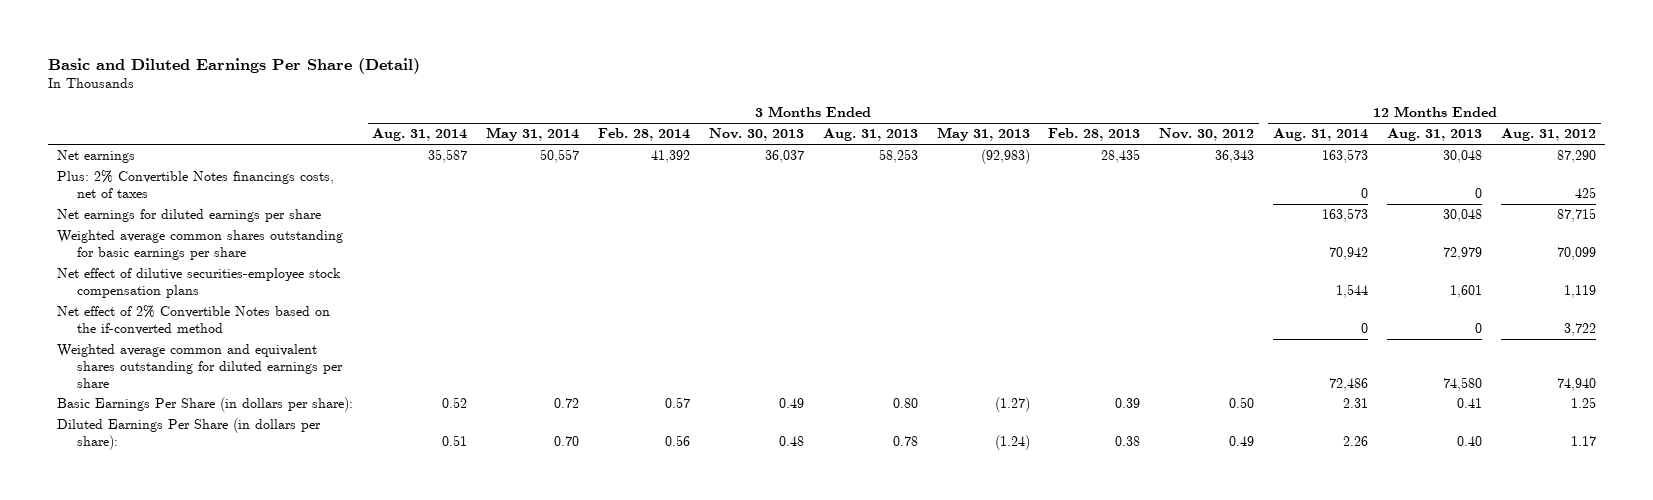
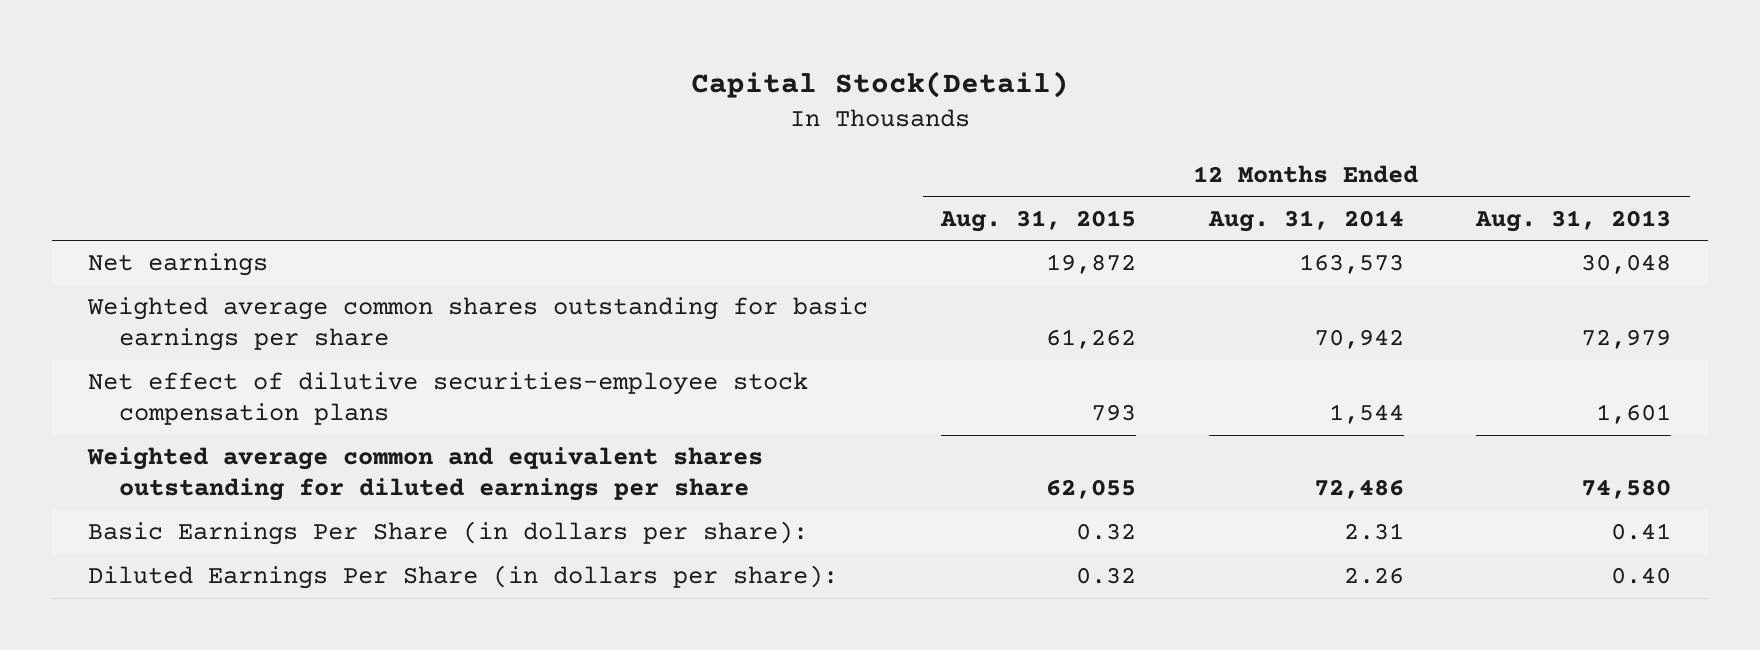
- Basic and Diluted Earnings Per Share (Detail)
+ Capital Stock(Detail)
- | 3 Months Ended Aug. 31, 2014 | 3 Months Ended May 31, 2014 | 3 Months Ended Feb. 28, 2014 | 3 Months Ended Nov. 30, 2013 | 3 Months Ended Aug. 31, 2013 | 3 Months Ended May 31, 2013 | 3 Months Ended Feb. 28, 2013 | 3 Months Ended Nov. 30, 2012 | 12 Months Ended Aug. 31, 2014 | 12 Months Ended Aug. 31, 2013 | 12 Months Ended Aug. 31, 2012
+ | 12 Months Ended Aug. 31, 2015 | 12 Months Ended Aug. 31, 2014 | 12 Months Ended Aug. 31, 2013
- Plus: 2% Convertible Notes financings costs, net of taxes | | | | | | | | | 0 | 0 | 425
- Net earnings for diluted earnings per share | | | | | | | | | 163,573 | 30,048 | 87,715
- Net effect of 2% Convertible Notes based on the if-converted method | | | | | | | | | 0 | 0 | 3,722

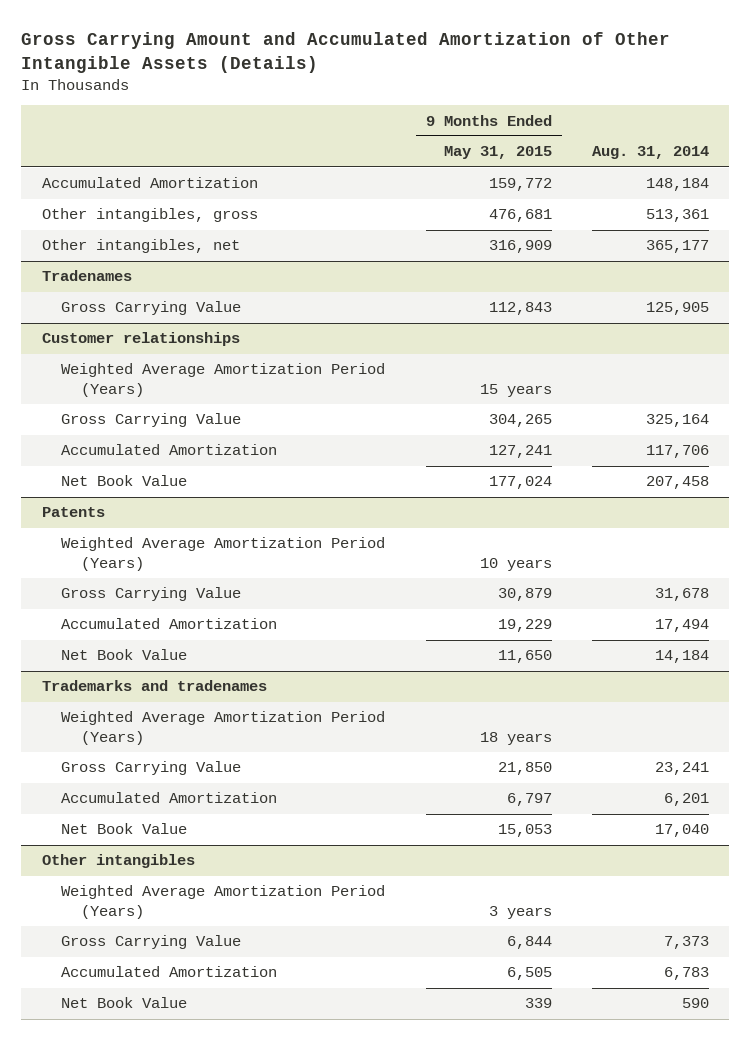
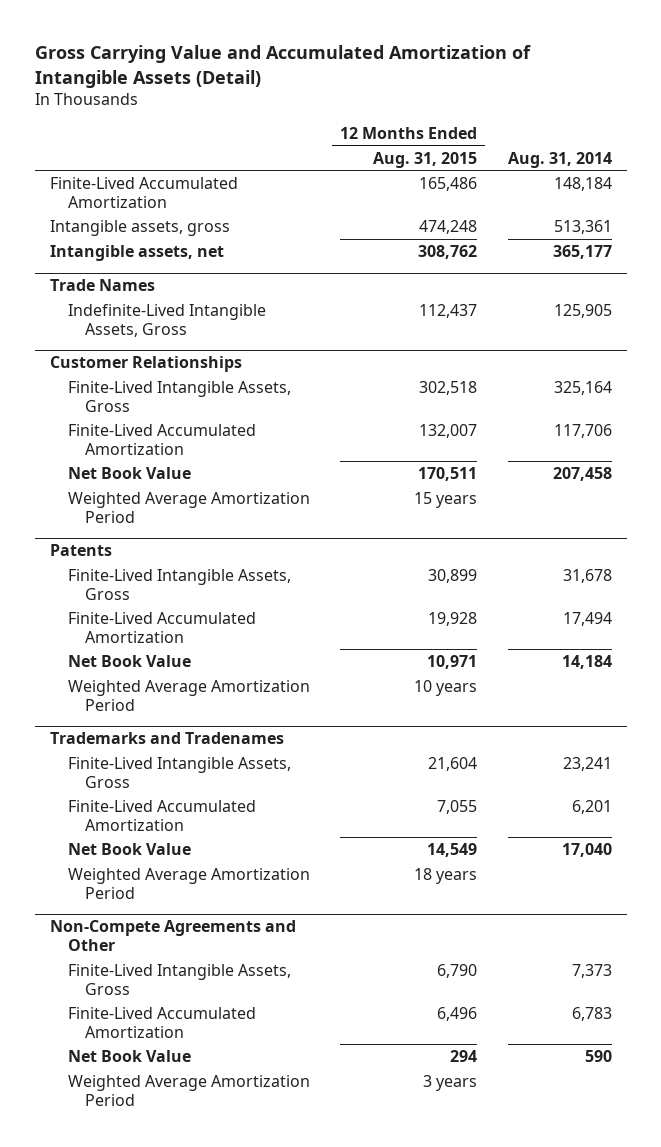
- Gross Carrying Amount and Accumulated Amortization of Other Intangible Assets (Details)
+ Gross Carrying Value and Accumulated Amortization of Intangible Assets (Detail)
- | 9 Months Ended May 31, 2015 | Aug. 31, 2014
+ | 12 Months Ended Aug. 31, 2015 | Aug. 31, 2014
- Accumulated Amortization | 159,772 | 148,184
- Other intangibles, gross | 476,681 | 513,361
- Other intangibles, net | 316,909 | 365,177
- Tradenames
- Gross Carrying Value | 112,843 | 125,905
- Customer relationships
- Weighted Average Amortization Period (Years) | 15 years |
- Gross Carrying Value | 304,265 | 325,164
- Accumulated Amortization | 127,241 | 117,706
+ Finite-Lived Accumulated Amortization | 165,486 | 148,184
+ Intangible assets, gross | 474,248 | 513,361
+ Intangible assets, net | 308,762 | 365,177
+ Trade Names
+ Indefinite-Lived Intangible Assets, Gross | 112,437 | 125,905
+ Customer Relationships
+ Finite-Lived Intangible Assets, Gross | 302,518 | 325,164
+ Finite-Lived Accumulated Amortization | 132,007 | 117,706
+ Weighted Average Amortization Period | 15 years |
@ Patents
- Weighted Average Amortization Period (Years) | 10 years |
- Gross Carrying Value | 30,879 | 31,678
- Accumulated Amortization | 19,229 | 17,494
+ Finite-Lived Intangible Assets, Gross | 30,899 | 31,678
+ Finite-Lived Accumulated Amortization | 19,928 | 17,494
- Trademarks and tradenames
- Weighted Average Amortization Period (Years) | 18 years |
- Gross Carrying Value | 21,850 | 23,241
- Accumulated Amortization | 6,797 | 6,201
@ Patents
+ Weighted Average Amortization Period | 10 years |
+ Trademarks and Tradenames
+ Finite-Lived Intangible Assets, Gross | 21,604 | 23,241
+ Finite-Lived Accumulated Amortization | 7,055 | 6,201
- Other intangibles
- Weighted Average Amortization Period (Years) | 3 years |
- Gross Carrying Value | 6,844 | 7,373
- Accumulated Amortization | 6,505 | 6,783
+ Weighted Average Amortization Period | 18 years |
+ Non-Compete Agreements and Other
+ Finite-Lived Intangible Assets, Gross | 6,790 | 7,373
+ Finite-Lived Accumulated Amortization | 6,496 | 6,783
+ Weighted Average Amortization Period | 3 years |

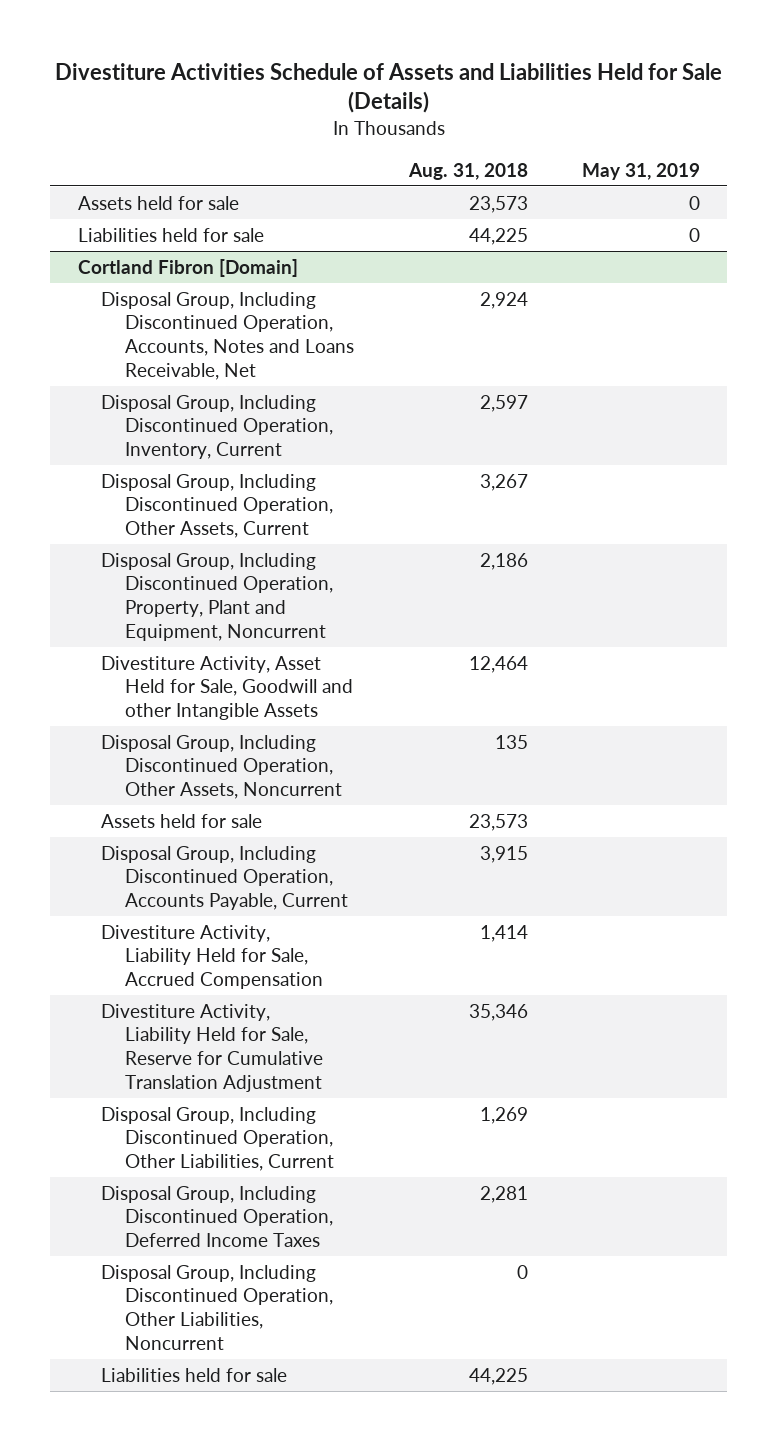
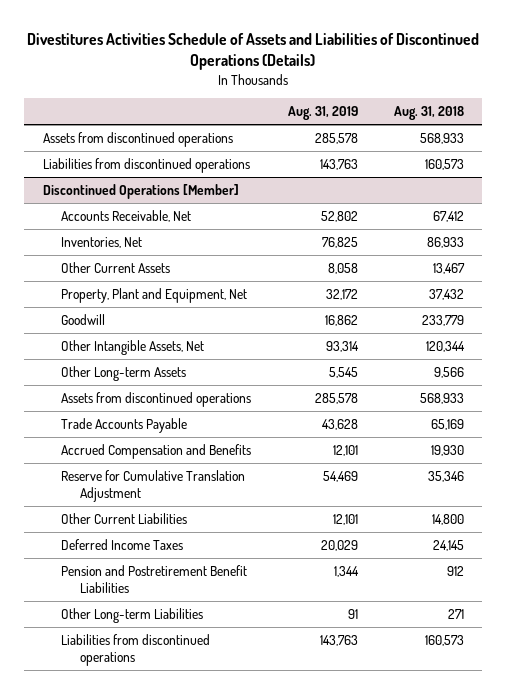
- Divestiture Activities Schedule of Assets and Liabilities Held for Sale (Details)
+ Divestitures Activities Schedule of Assets and Liabilities of Discontinued Operations (Details)
- | Aug. 31, 2018 | May 31, 2019
+ | Aug. 31, 2019 | Aug. 31, 2018
- Assets held for sale | 23,573 | 0
- Liabilities held for sale | 44,225 | 0
- Cortland Fibron [Domain]
- Disposal Group, Including Discontinued Operation, Accounts, Notes and Loans Receivable, Net | 2,924 |
- Disposal Group, Including Discontinued Operation, Inventory, Current | 2,597 |
- Disposal Group, Including Discontinued Operation, Other Assets, Current | 3,267 |
- Disposal Group, Including Discontinued Operation, Property, Plant and Equipment, Noncurrent | 2,186 |
- Divestiture Activity, Asset Held for Sale, Goodwill and other Intangible Assets | 12,464 |
- Disposal Group, Including Discontinued Operation, Other Assets, Noncurrent | 135 |
- Assets held for sale | 23,573 |
- Disposal Group, Including Discontinued Operation, Accounts Payable, Current | 3,915 |
- Divestiture Activity, Liability Held for Sale, Accrued Compensation | 1,414 |
- Divestiture Activity, Liability Held for Sale, Reserve for Cumulative Translation Adjustment | 35,346 |
- Disposal Group, Including Discontinued Operation, Other Liabilities, Current | 1,269 |
- Disposal Group, Including Discontinued Operation, Deferred Income Taxes | 2,281 |
- Disposal Group, Including Discontinued Operation, Other Liabilities, Noncurrent | 0 |
- Liabilities held for sale | 44,225 |
+ Assets from discontinued operations | 285,578 | 568,933
+ Liabilities from discontinued operations | 143,763 | 160,573
+ Discontinued Operations [Member]
+ Accounts Receivable, Net | 52,802 | 67,412
+ Inventories, Net | 76,825 | 86,933
+ Other Current Assets | 8,058 | 13,467
+ Property, Plant and Equipment, Net | 32,172 | 37,432
+ Goodwill | 16,862 | 233,779
+ Other Intangible Assets, Net | 93,314 | 120,344
+ Other Long-term Assets | 5,545 | 9,566
+ Assets from discontinued operations | 285,578 | 568,933
+ Trade Accounts Payable | 43,628 | 65,169
+ Accrued Compensation and Benefits | 12,101 | 19,930
+ Reserve for Cumulative Translation Adjustment | 54,469 | 35,346
+ Other Current Liabilities | 12,101 | 14,800
+ Deferred Income Taxes | 20,029 | 24,145
+ Pension and Postretirement Benefit Liabilities | 1,344 | 912
+ Other Long-term Liabilities | 91 | 271
+ Liabilities from discontinued operations | 143,763 | 160,573

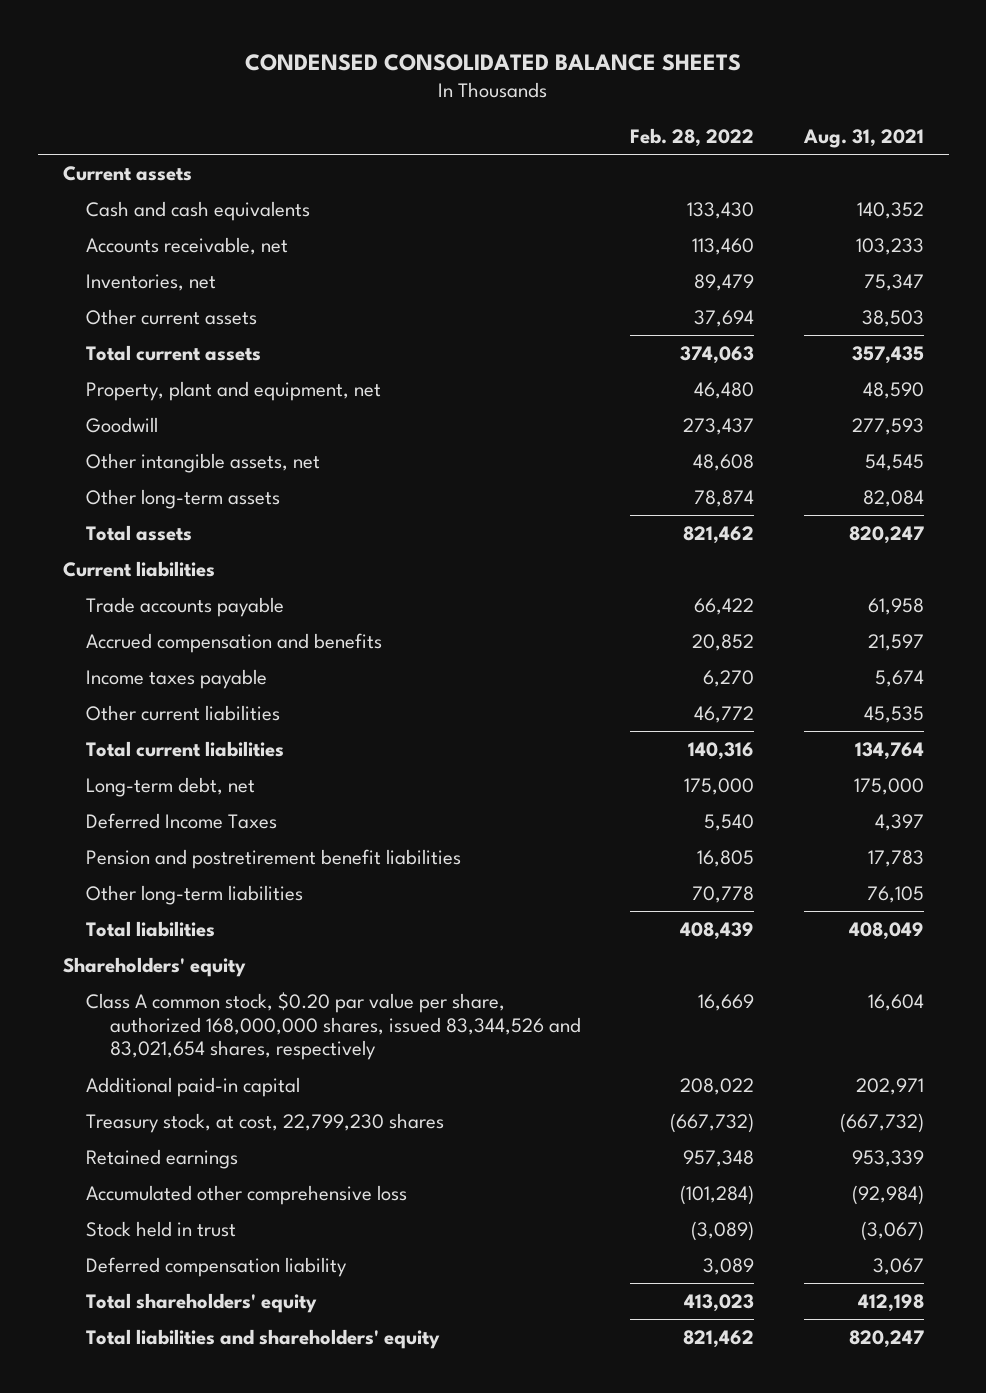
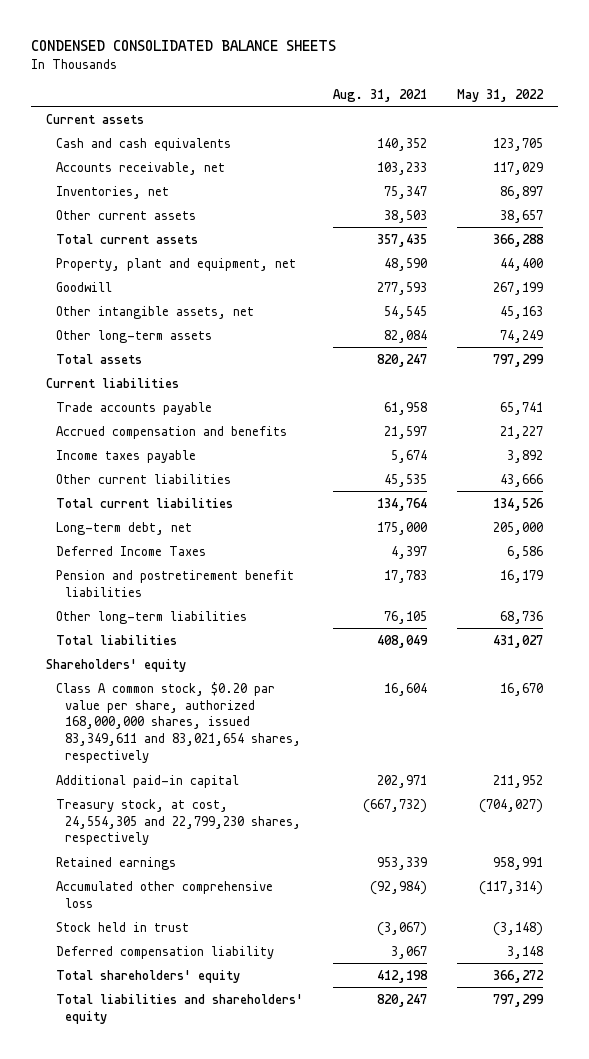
- | Feb. 28, 2022 | Aug. 31, 2021
+ | Aug. 31, 2021 | May 31, 2022
- Class A common stock, $0.20 par value per share, authorized 168,000,000 shares, issued 83,344,526 and 83,021,654 shares, respectively | 16,669 | 16,604
+ Class A common stock, $0.20 par value per share, authorized 168,000,000 shares, issued 83,349,611 and 83,021,654 shares, respectively | 16,604 | 16,670
- Treasury stock, at cost, 22,799,230 shares | (667,732) | (667,732)
+ Treasury stock, at cost, 24,554,305 and 22,799,230 shares, respectively | (667,732) | (704,027)

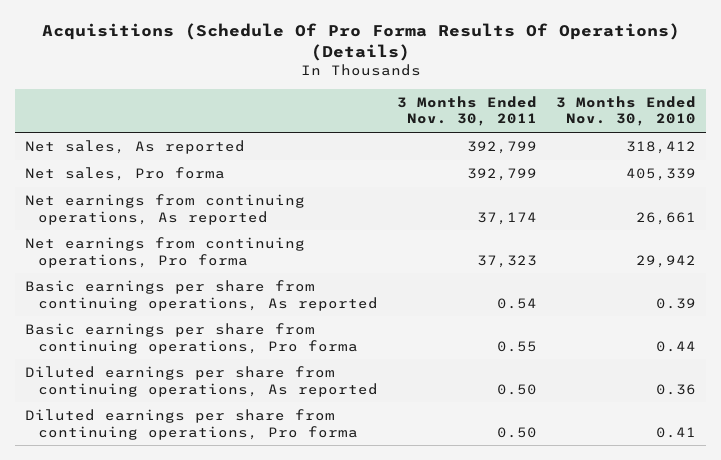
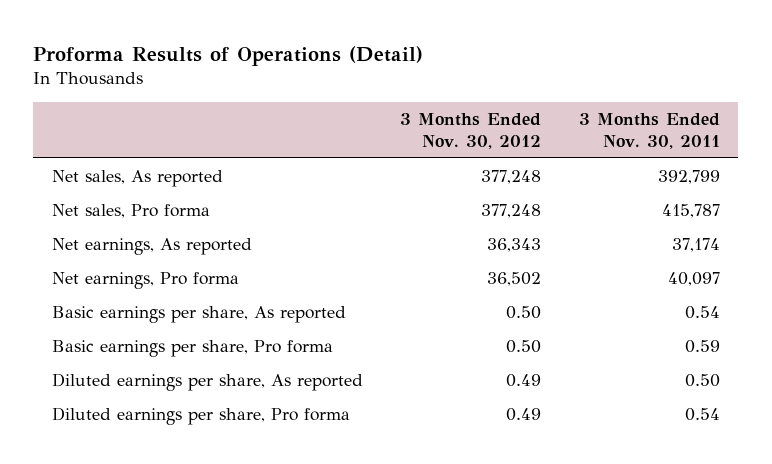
- Acquisitions (Schedule Of Pro Forma Results Of Operations) (Details)
+ Proforma Results of Operations (Detail)
- | 3 Months Ended Nov. 30, 2011 | 3 Months Ended Nov. 30, 2010
+ | 3 Months Ended Nov. 30, 2012 | 3 Months Ended Nov. 30, 2011
- Net sales, Pro forma | 392,799 | 405,339
- Net earnings from continuing operations, As reported | 37,174 | 26,661
- Net earnings from continuing operations, Pro forma | 37,323 | 29,942
- Basic earnings per share from continuing operations, As reported | 0.54 | 0.39
- Basic earnings per share from continuing operations, Pro forma | 0.55 | 0.44
- Diluted earnings per share from continuing operations, As reported | 0.50 | 0.36
- Diluted earnings per share from continuing operations, Pro forma | 0.50 | 0.41
+ Net sales, Pro forma | 377,248 | 415,787
+ Net earnings, As reported | 36,343 | 37,174
+ Net earnings, Pro forma | 36,502 | 40,097
+ Basic earnings per share, As reported | 0.50 | 0.54
+ Basic earnings per share, Pro forma | 0.50 | 0.59
+ Diluted earnings per share, As reported | 0.49 | 0.50
+ Diluted earnings per share, Pro forma | 0.49 | 0.54

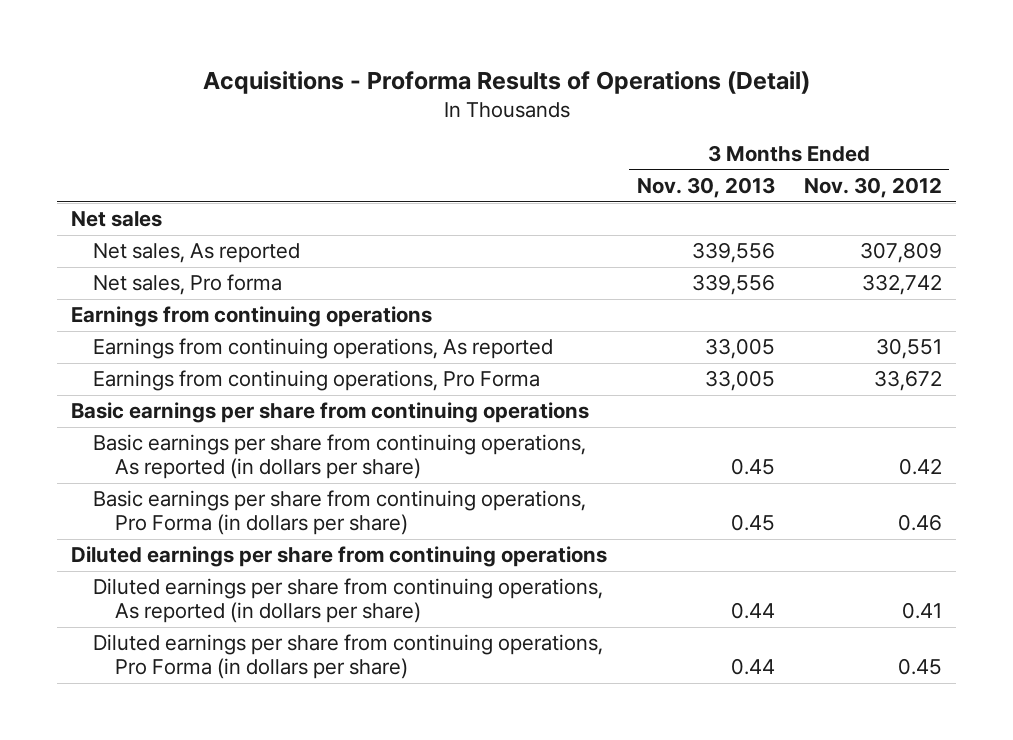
- Proforma Results of Operations (Detail)
+ Acquisitions - Proforma Results of Operations (Detail)
- | 3 Months Ended Nov. 30, 2012 | 3 Months Ended Nov. 30, 2011
+ | 3 Months Ended Nov. 30, 2013 | 3 Months Ended Nov. 30, 2012
- Net sales, As reported | 377,248 | 392,799
- Net sales, Pro forma | 377,248 | 415,787
- Net earnings, As reported | 36,343 | 37,174
- Net earnings, Pro forma | 36,502 | 40,097
- Basic earnings per share, As reported | 0.50 | 0.54
- Basic earnings per share, Pro forma | 0.50 | 0.59
- Diluted earnings per share, As reported | 0.49 | 0.50
- Diluted earnings per share, Pro forma | 0.49 | 0.54
+ Net sales
+ Net sales, As reported | 339,556 | 307,809
+ Net sales, Pro forma | 339,556 | 332,742
+ Earnings from continuing operations
+ Earnings from continuing operations, As reported | 33,005 | 30,551
+ Earnings from continuing operations, Pro Forma | 33,005 | 33,672
+ Basic earnings per share from continuing operations
+ Basic earnings per share from continuing operations, As reported (in dollars per share) | 0.45 | 0.42
+ Basic earnings per share from continuing operations, Pro Forma (in dollars per share) | 0.45 | 0.46
+ Diluted earnings per share from continuing operations
+ Diluted earnings per share from continuing operations, As reported (in dollars per share) | 0.44 | 0.41
+ Diluted earnings per share from continuing operations, Pro Forma (in dollars per share) | 0.44 | 0.45

